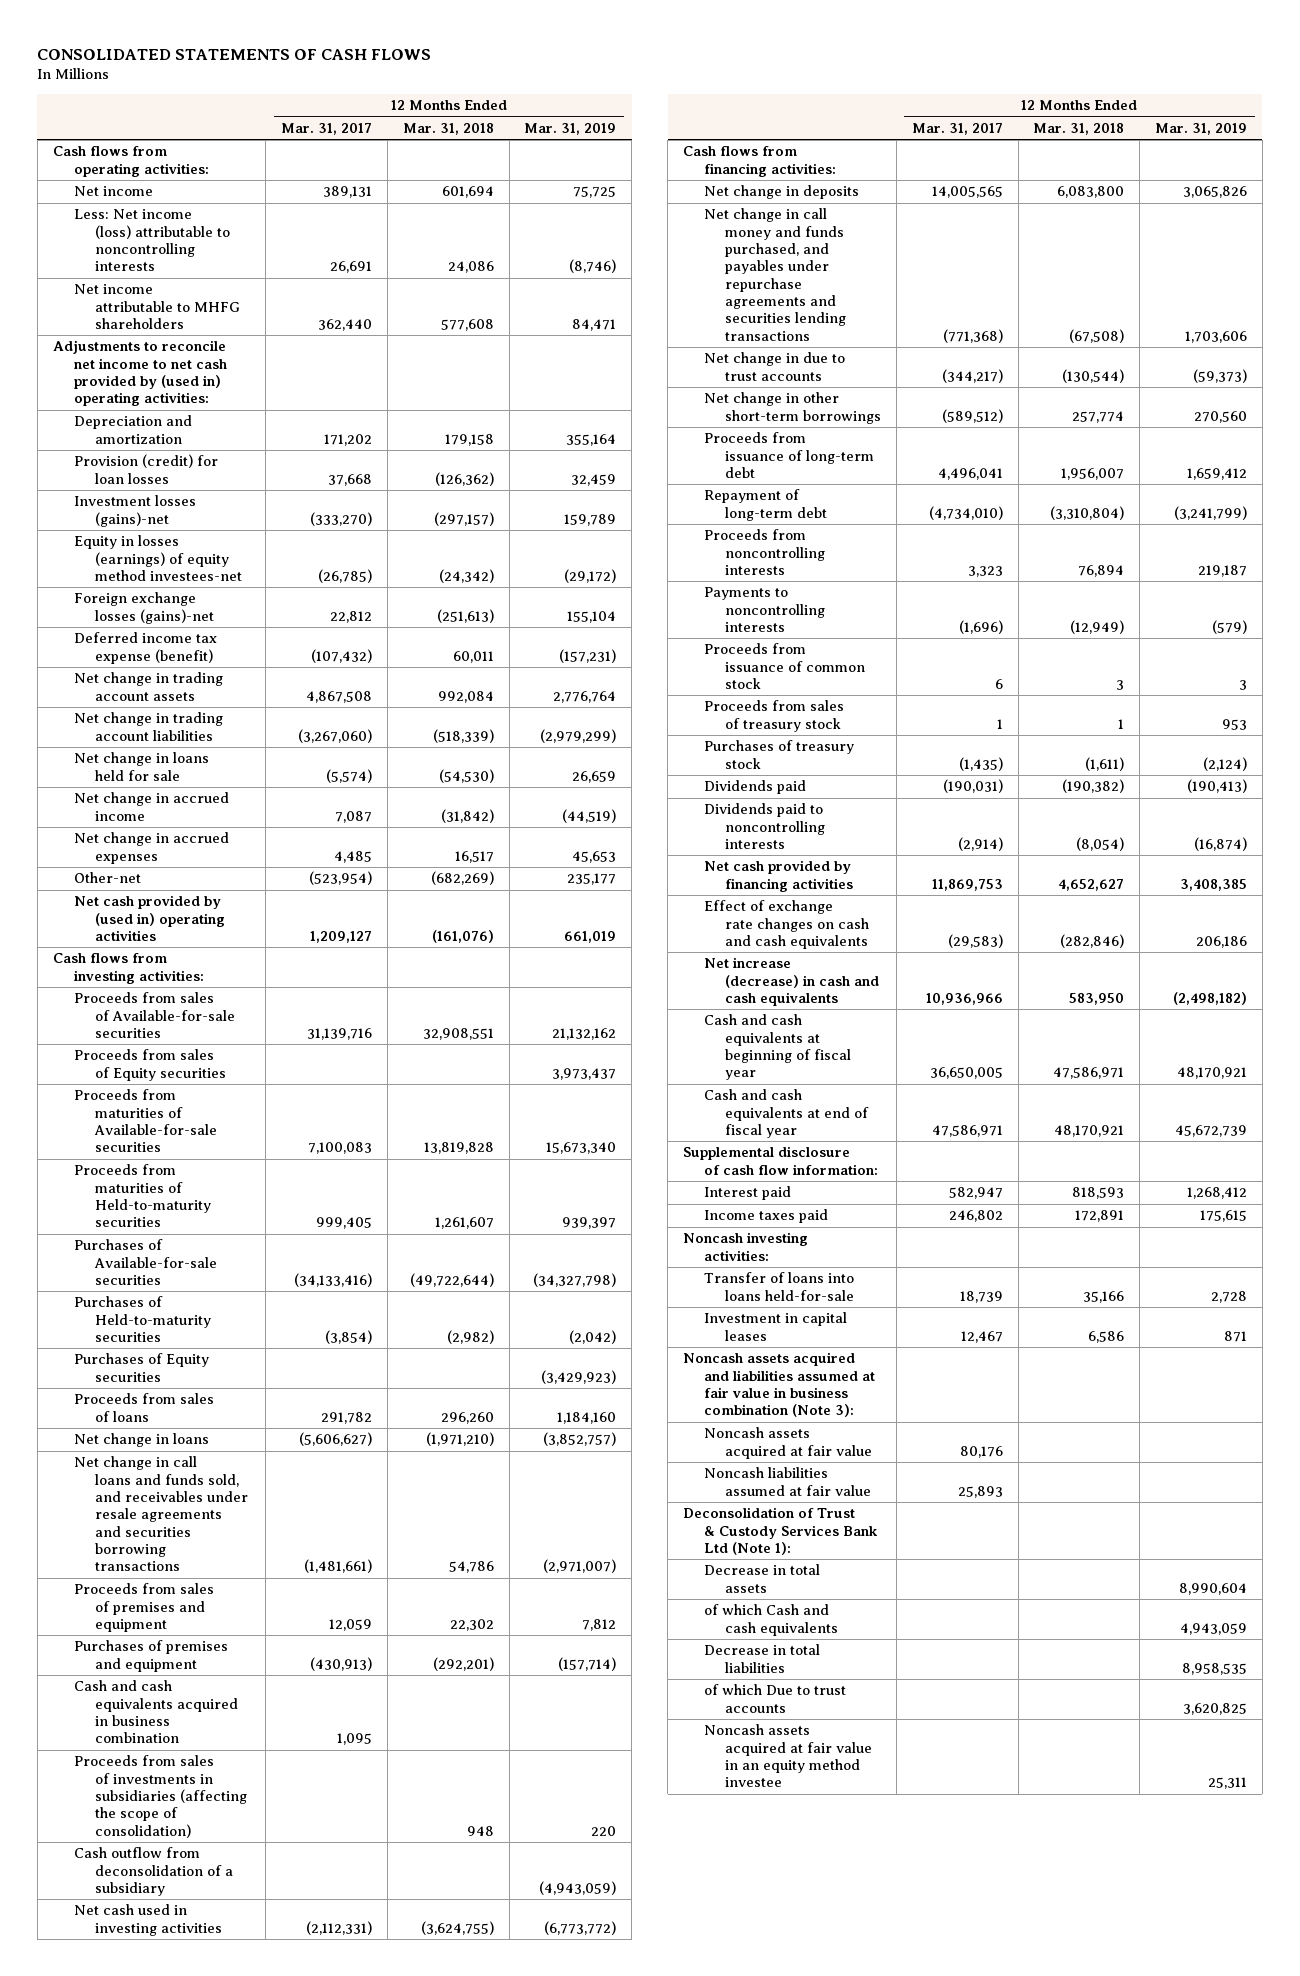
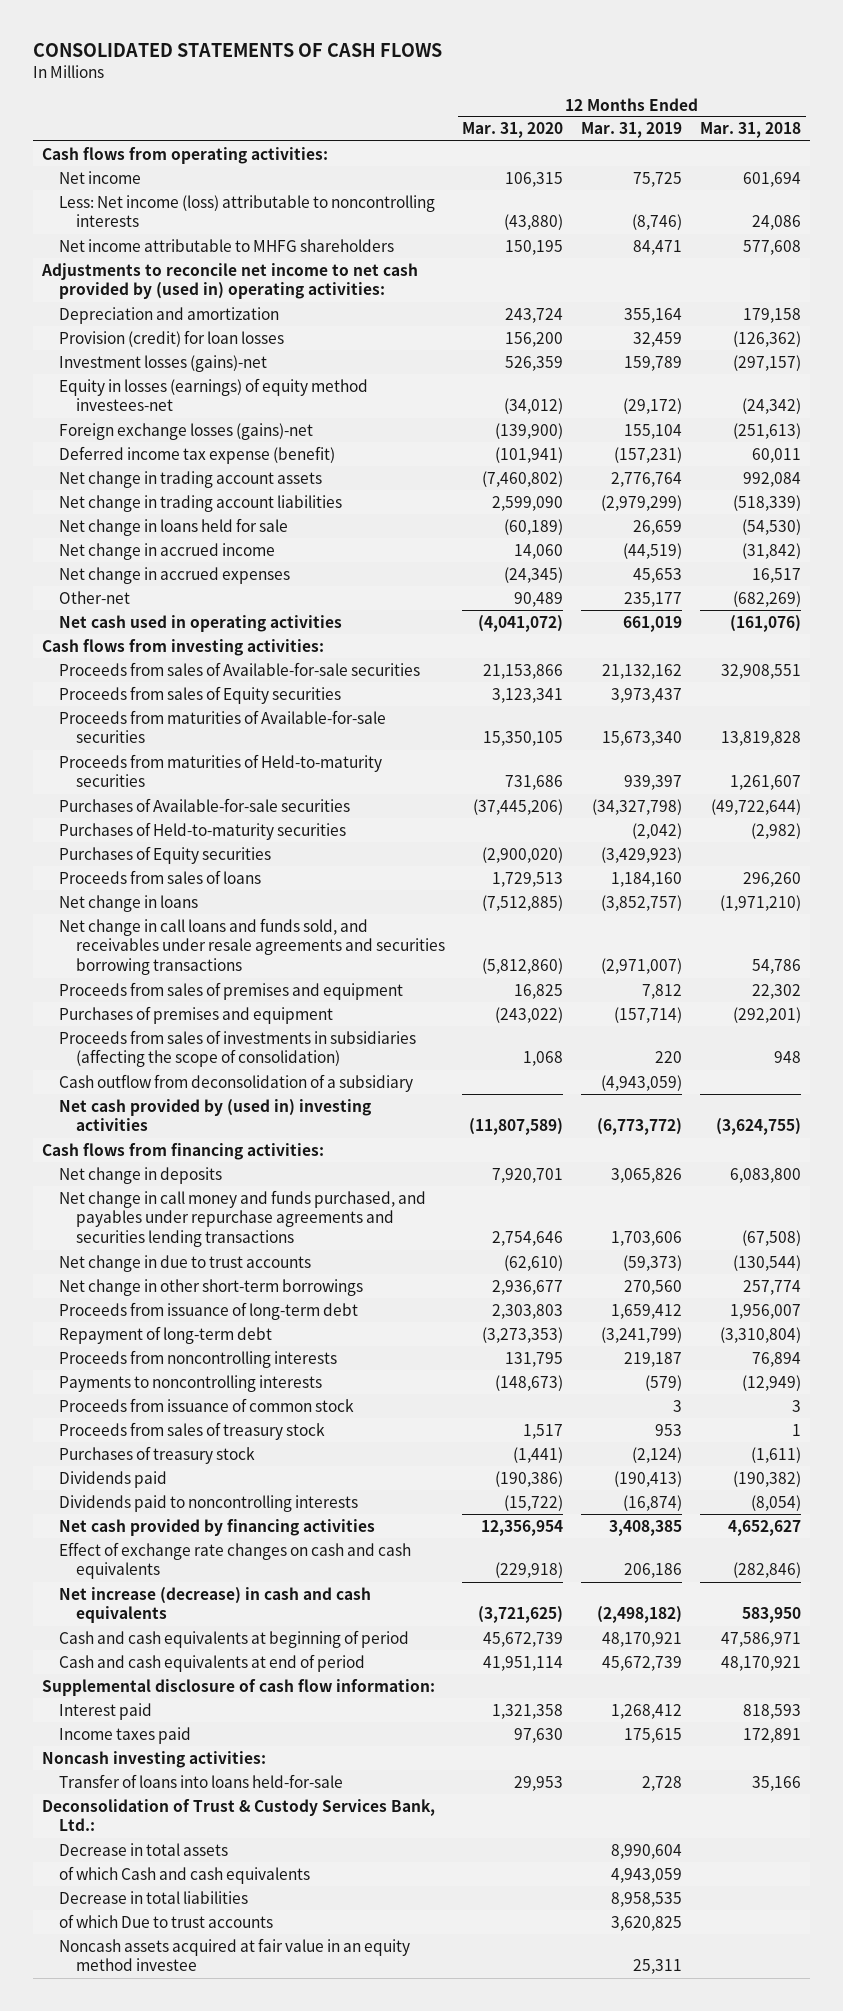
- | 12 Months Ended Mar. 31, 2017 | 12 Months Ended Mar. 31, 2018 | 12 Months Ended Mar. 31, 2019
+ | 12 Months Ended Mar. 31, 2020 | 12 Months Ended Mar. 31, 2019 | 12 Months Ended Mar. 31, 2018
- Net cash provided by (used in) operating activities | 1,209,127 | (161,076) | 661,019
+ Net cash used in operating activities | (4,041,072) | 661,019 | (161,076)
- Cash and cash equivalents acquired in business combination | 1,095 | |
- Net cash used in investing activities | (2,112,331) | (3,624,755) | (6,773,772)
+ Net cash provided by (used in) investing activities | (11,807,589) | (6,773,772) | (3,624,755)
- Cash and cash equivalents at beginning of fiscal year | 36,650,005 | 47,586,971 | 48,170,921
- Cash and cash equivalents at end of fiscal year | 47,586,971 | 48,170,921 | 45,672,739
+ Cash and cash equivalents at beginning of period | 45,672,739 | 48,170,921 | 47,586,971
+ Cash and cash equivalents at end of period | 41,951,114 | 45,672,739 | 48,170,921
- Investment in capital leases | 12,467 | 6,586 | 871
- Noncash assets acquired and liabilities assumed at fair value in business combination (Note 3):
- Noncash assets acquired at fair value | 80,176 | |
- Noncash liabilities assumed at fair value | 25,893 | |
- Deconsolidation of Trust & Custody Services Bank Ltd (Note 1):
+ Deconsolidation of Trust & Custody Services Bank, Ltd.:

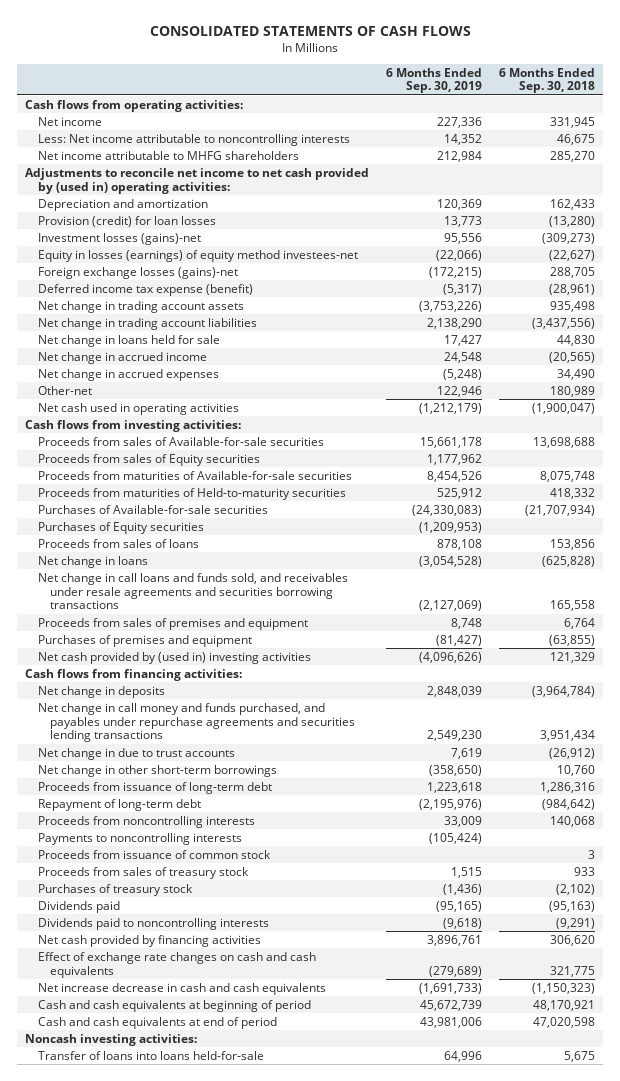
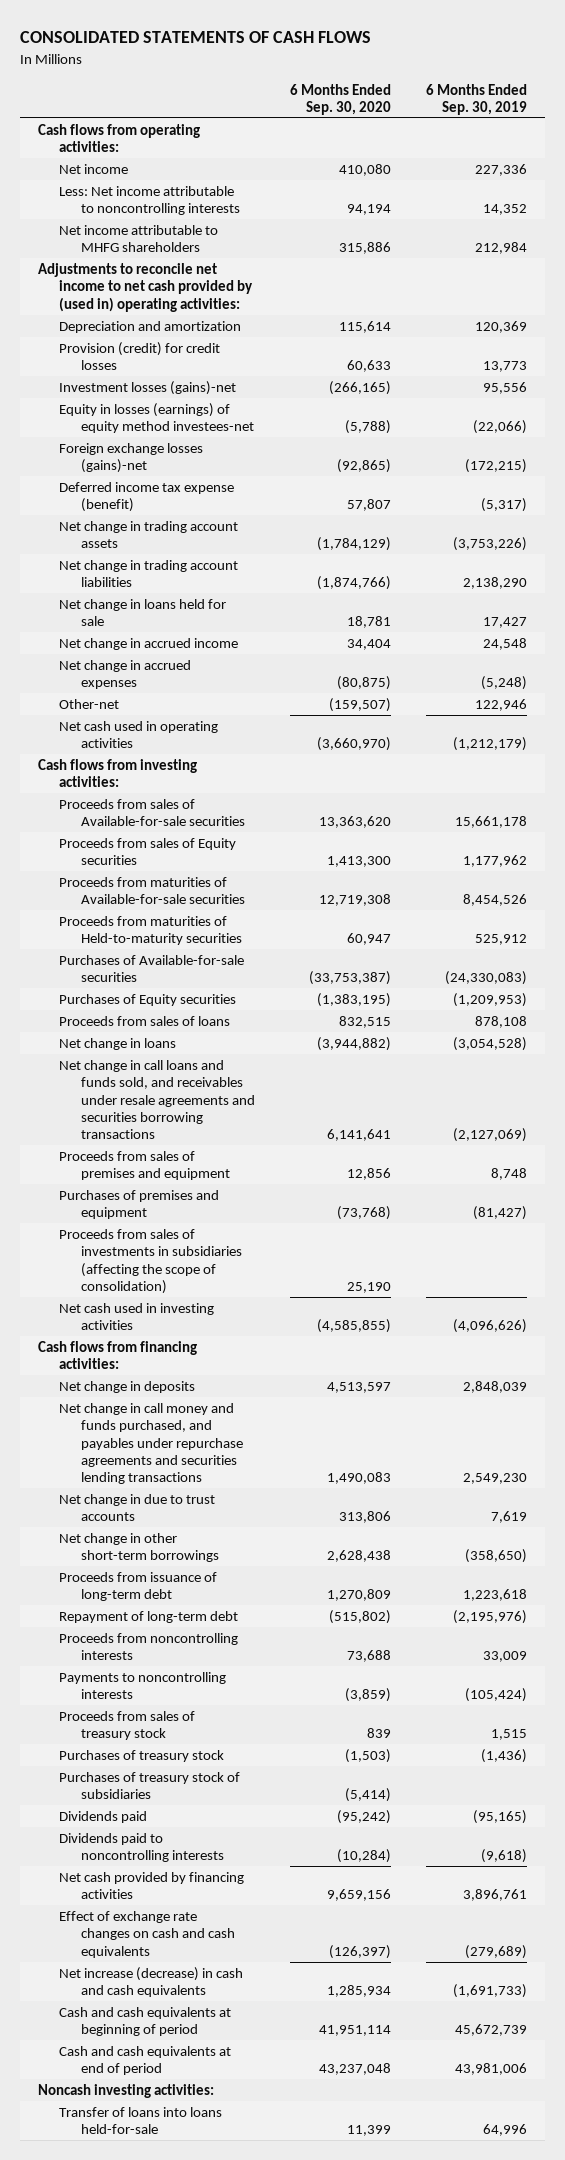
- | 6 Months Ended Sep. 30, 2019 | 6 Months Ended Sep. 30, 2018
+ | 6 Months Ended Sep. 30, 2020 | 6 Months Ended Sep. 30, 2019
- Provision (credit) for loan losses | 13,773 | (13,280)
+ Provision (credit) for credit losses | 60,633 | 13,773
- Net cash provided by (used in) investing activities | (4,096,626) | 121,329
+ Proceeds from sales of investments in subsidiaries (affecting the scope of consolidation) | 25,190 |
+ Net cash used in investing activities | (4,585,855) | (4,096,626)
- Proceeds from issuance of common stock | | 3
+ Purchases of treasury stock of subsidiaries | (5,414) |
- Net increase decrease in cash and cash equivalents | (1,691,733) | (1,150,323)
+ Net increase (decrease) in cash and cash equivalents | 1,285,934 | (1,691,733)

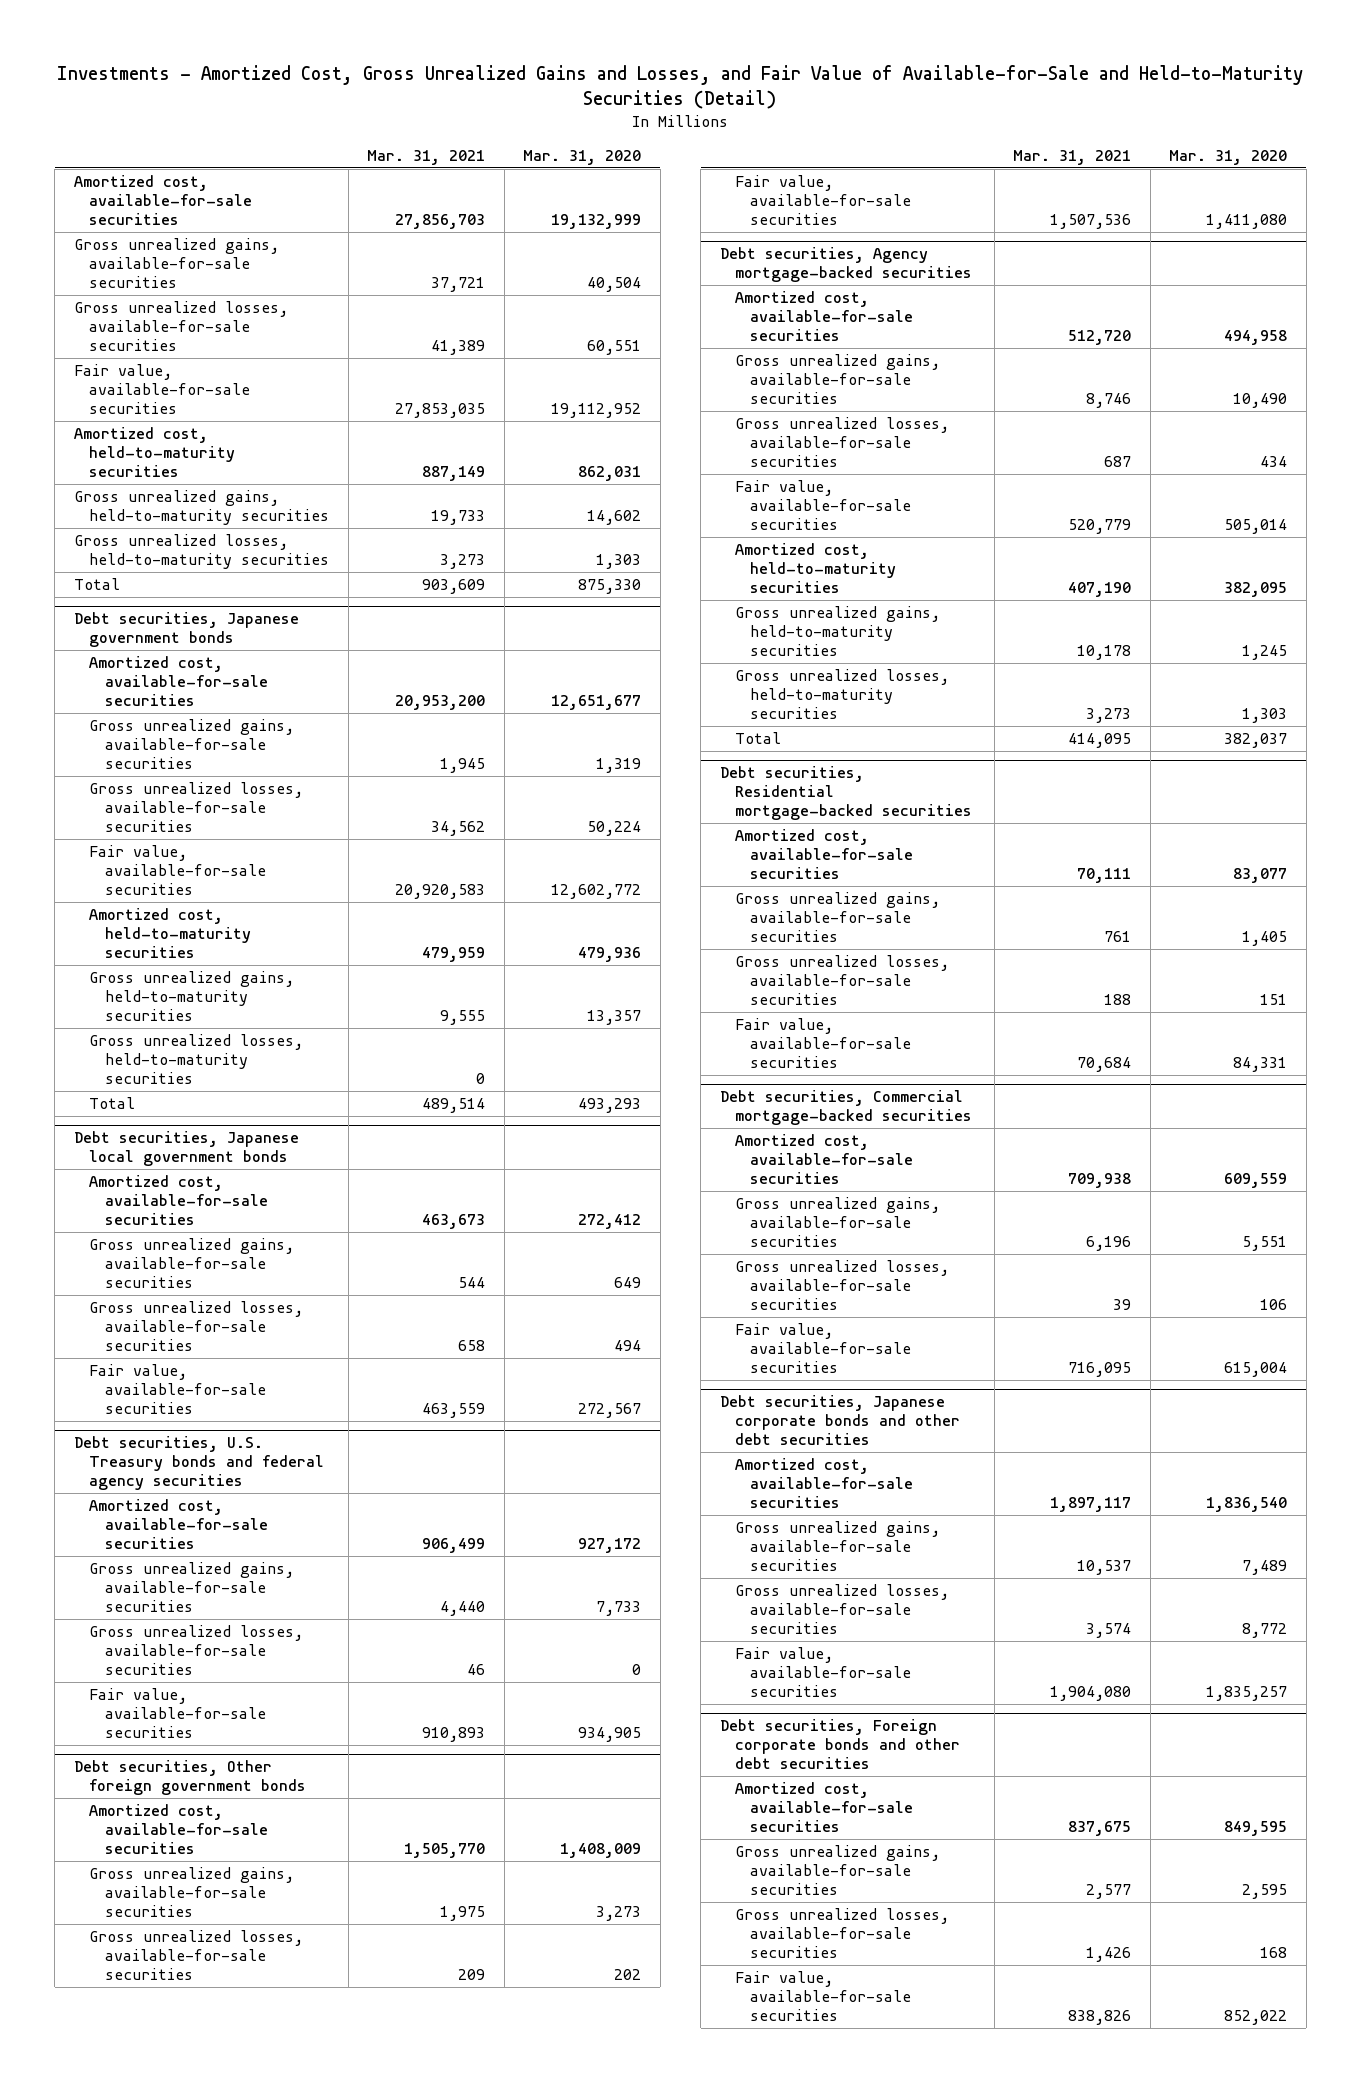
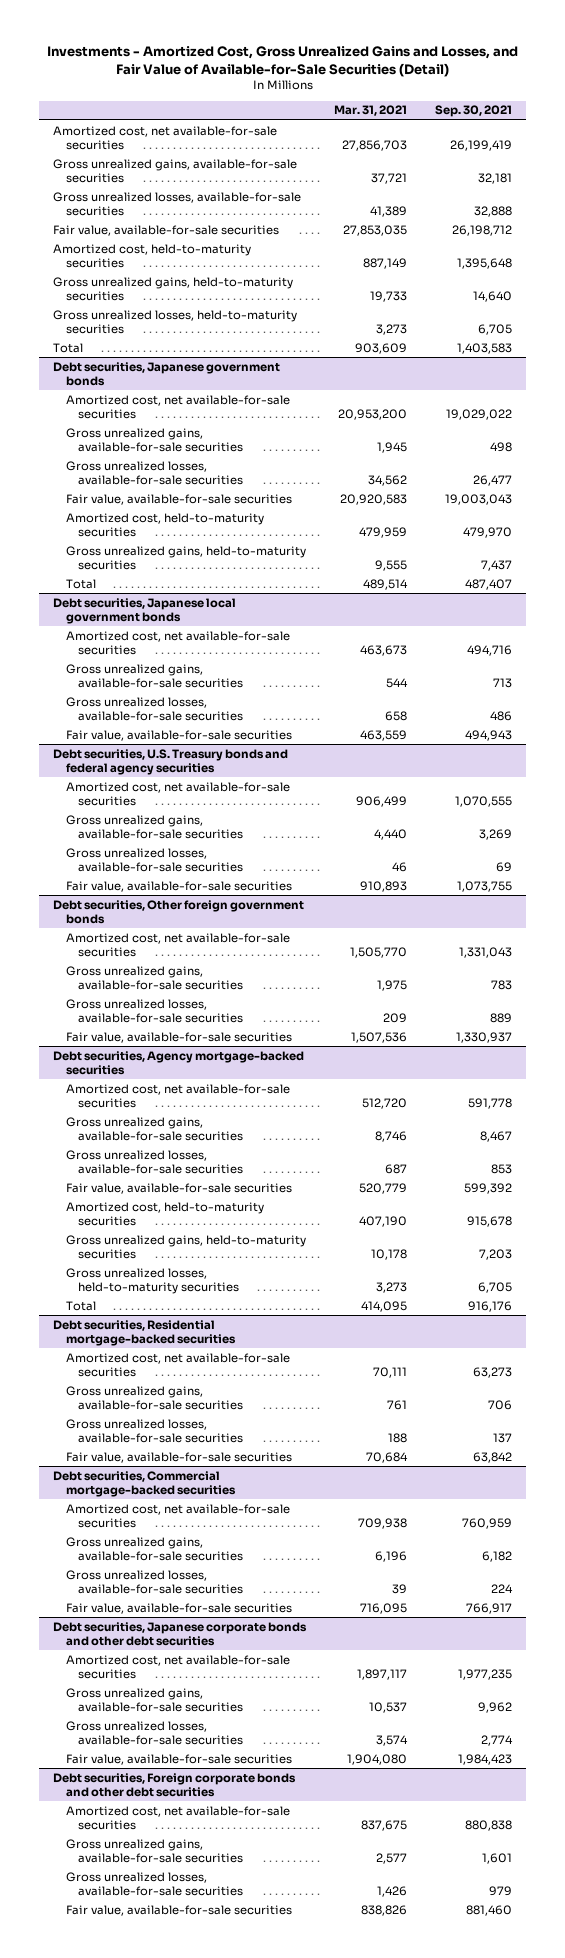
- Investments - Amortized Cost, Gross Unrealized Gains and Losses, and Fair Value of Available-for-Sale and Held-to-Maturity Securities (Detail)
+ Investments - Amortized Cost, Gross Unrealized Gains and Losses, and Fair Value of Available-for-Sale Securities (Detail)
- | Mar. 31, 2021 | Mar. 31, 2020
+ | Mar. 31, 2021 | Sep. 30, 2021
- Amortized cost, available-for-sale securities | 27,856,703 | 19,132,999
+ Amortized cost, net available-for-sale securities | 27,856,703 | 26,199,419
@ Debt securities, Japanese government bonds
- Amortized cost, available-for-sale securities | 20,953,200 | 12,651,677
+ Amortized cost, net available-for-sale securities | 20,953,200 | 19,029,022
- Gross unrealized losses, held-to-maturity securities | 0 |
@ Debt securities, Japanese local government bonds
- Amortized cost, available-for-sale securities | 463,673 | 272,412
+ Amortized cost, net available-for-sale securities | 463,673 | 494,716
@ Debt securities, U.S. Treasury bonds and federal agency securities
- Amortized cost, available-for-sale securities | 906,499 | 927,172
+ Amortized cost, net available-for-sale securities | 906,499 | 1,070,555
@ Debt securities, Other foreign government bonds
- Amortized cost, available-for-sale securities | 1,505,770 | 1,408,009
+ Amortized cost, net available-for-sale securities | 1,505,770 | 1,331,043
@ Debt securities, Agency mortgage-backed securities
- Amortized cost, available-for-sale securities | 512,720 | 494,958
+ Amortized cost, net available-for-sale securities | 512,720 | 591,778
@ Debt securities, Residential mortgage-backed securities
- Amortized cost, available-for-sale securities | 70,111 | 83,077
+ Amortized cost, net available-for-sale securities | 70,111 | 63,273
@ Debt securities, Commercial mortgage-backed securities
- Amortized cost, available-for-sale securities | 709,938 | 609,559
+ Amortized cost, net available-for-sale securities | 709,938 | 760,959
@ Debt securities, Japanese corporate bonds and other debt securities
- Amortized cost, available-for-sale securities | 1,897,117 | 1,836,540
+ Amortized cost, net available-for-sale securities | 1,897,117 | 1,977,235
@ Debt securities, Foreign corporate bonds and other debt securities
- Amortized cost, available-for-sale securities | 837,675 | 849,595
+ Amortized cost, net available-for-sale securities | 837,675 | 880,838

